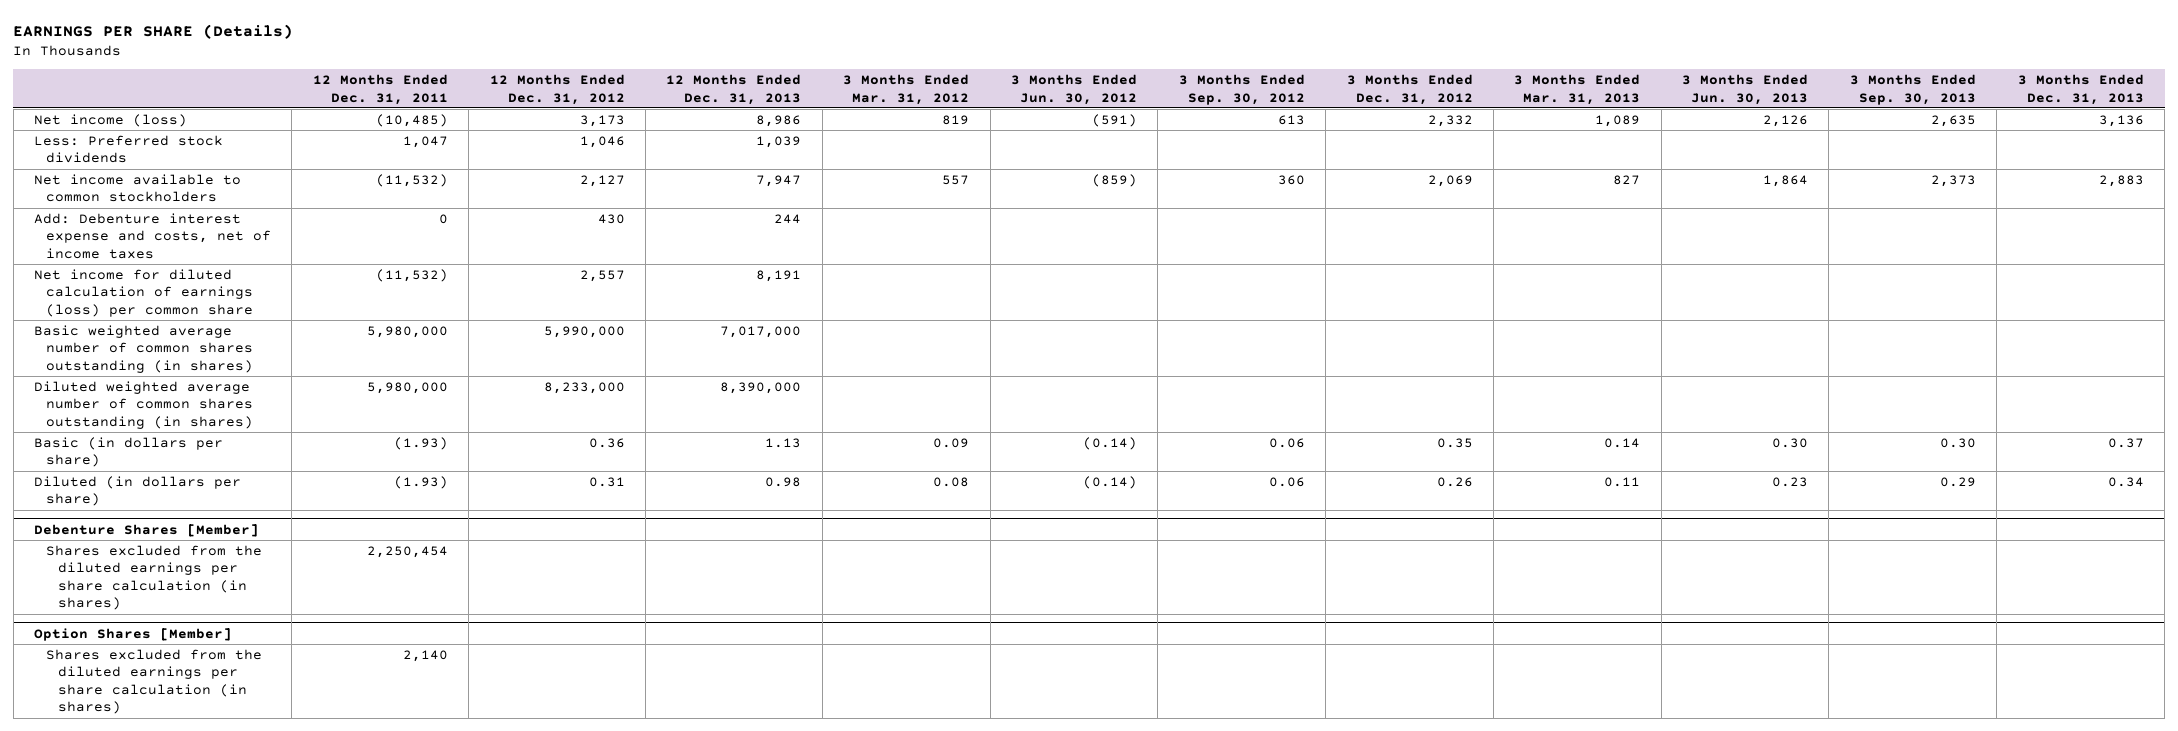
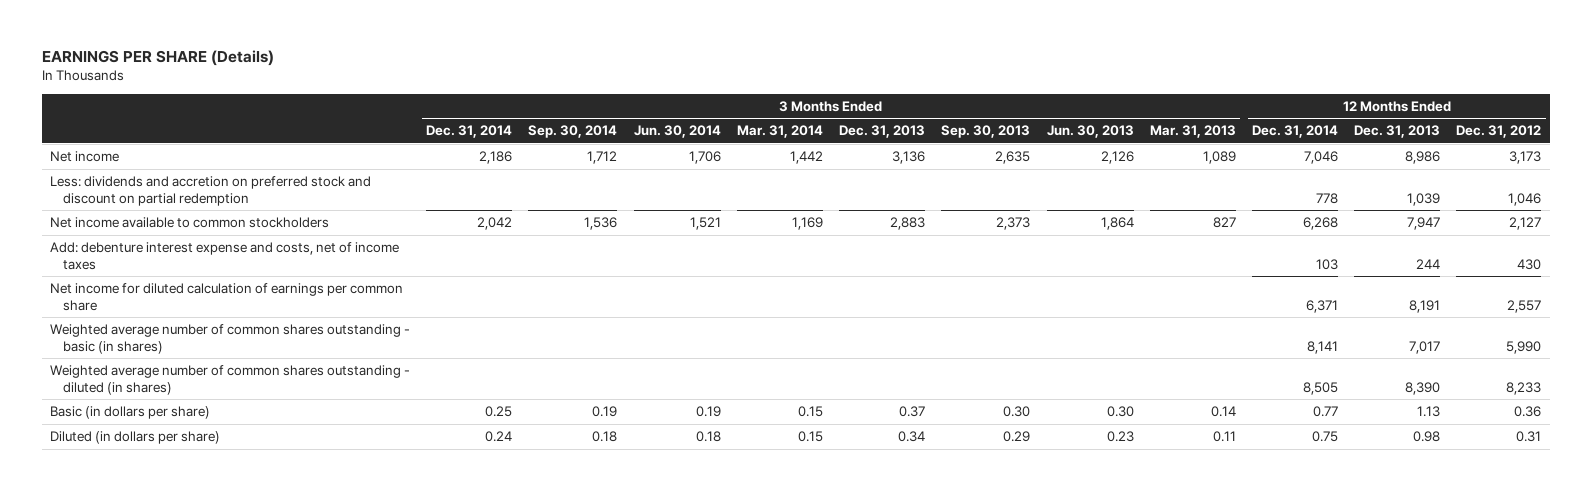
- | 12 Months Ended Dec. 31, 2011 | 12 Months Ended Dec. 31, 2012 | 12 Months Ended Dec. 31, 2013 | 3 Months Ended Mar. 31, 2012 | 3 Months Ended Jun. 30, 2012 | 3 Months Ended Sep. 30, 2012 | 3 Months Ended Dec. 31, 2012 | 3 Months Ended Mar. 31, 2013 | 3 Months Ended Jun. 30, 2013 | 3 Months Ended Sep. 30, 2013 | 3 Months Ended Dec. 31, 2013
+ | 3 Months Ended Dec. 31, 2014 | 3 Months Ended Sep. 30, 2014 | 3 Months Ended Jun. 30, 2014 | 3 Months Ended Mar. 31, 2014 | 3 Months Ended Dec. 31, 2013 | 3 Months Ended Sep. 30, 2013 | 3 Months Ended Jun. 30, 2013 | 3 Months Ended Mar. 31, 2013 | 12 Months Ended Dec. 31, 2014 | 12 Months Ended Dec. 31, 2013 | 12 Months Ended Dec. 31, 2012
- Net income (loss) | (10,485) | 3,173 | 8,986 | 819 | (591) | 613 | 2,332 | 1,089 | 2,126 | 2,635 | 3,136
- Less: Preferred stock dividends | 1,047 | 1,046 | 1,039 | | | | | | | |
+ Net income | 2,186 | 1,712 | 1,706 | 1,442 | 3,136 | 2,635 | 2,126 | 1,089 | 7,046 | 8,986 | 3,173
+ Less: dividends and accretion on preferred stock and discount on partial redemption | | | | | | | | | 778 | 1,039 | 1,046
- Add: Debenture interest expense and costs, net of income taxes | 0 | 430 | 244 | | | | | | | |
- Net income for diluted calculation of earnings (loss) per common share | (11,532) | 2,557 | 8,191 | | | | | | | |
- Basic weighted average number of common shares outstanding (in shares) | 5,980,000 | 5,990,000 | 7,017,000 | | | | | | | |
- Diluted weighted average number of common shares outstanding (in shares) | 5,980,000 | 8,233,000 | 8,390,000 | | | | | | | |
+ Add: debenture interest expense and costs, net of income taxes | | | | | | | | | 103 | 244 | 430
+ Net income for diluted calculation of earnings per common share | | | | | | | | | 6,371 | 8,191 | 2,557
+ Weighted average number of common shares outstanding - basic (in shares) | | | | | | | | | 8,141 | 7,017 | 5,990
+ Weighted average number of common shares outstanding - diluted (in shares) | | | | | | | | | 8,505 | 8,390 | 8,233
- Debenture Shares [Member]
- Shares excluded from the diluted earnings per share calculation (in shares) | 2,250,454 | | | | | | | | | |
- Option Shares [Member]
- Shares excluded from the diluted earnings per share calculation (in shares) | 2,140 | | | | | | | | | |

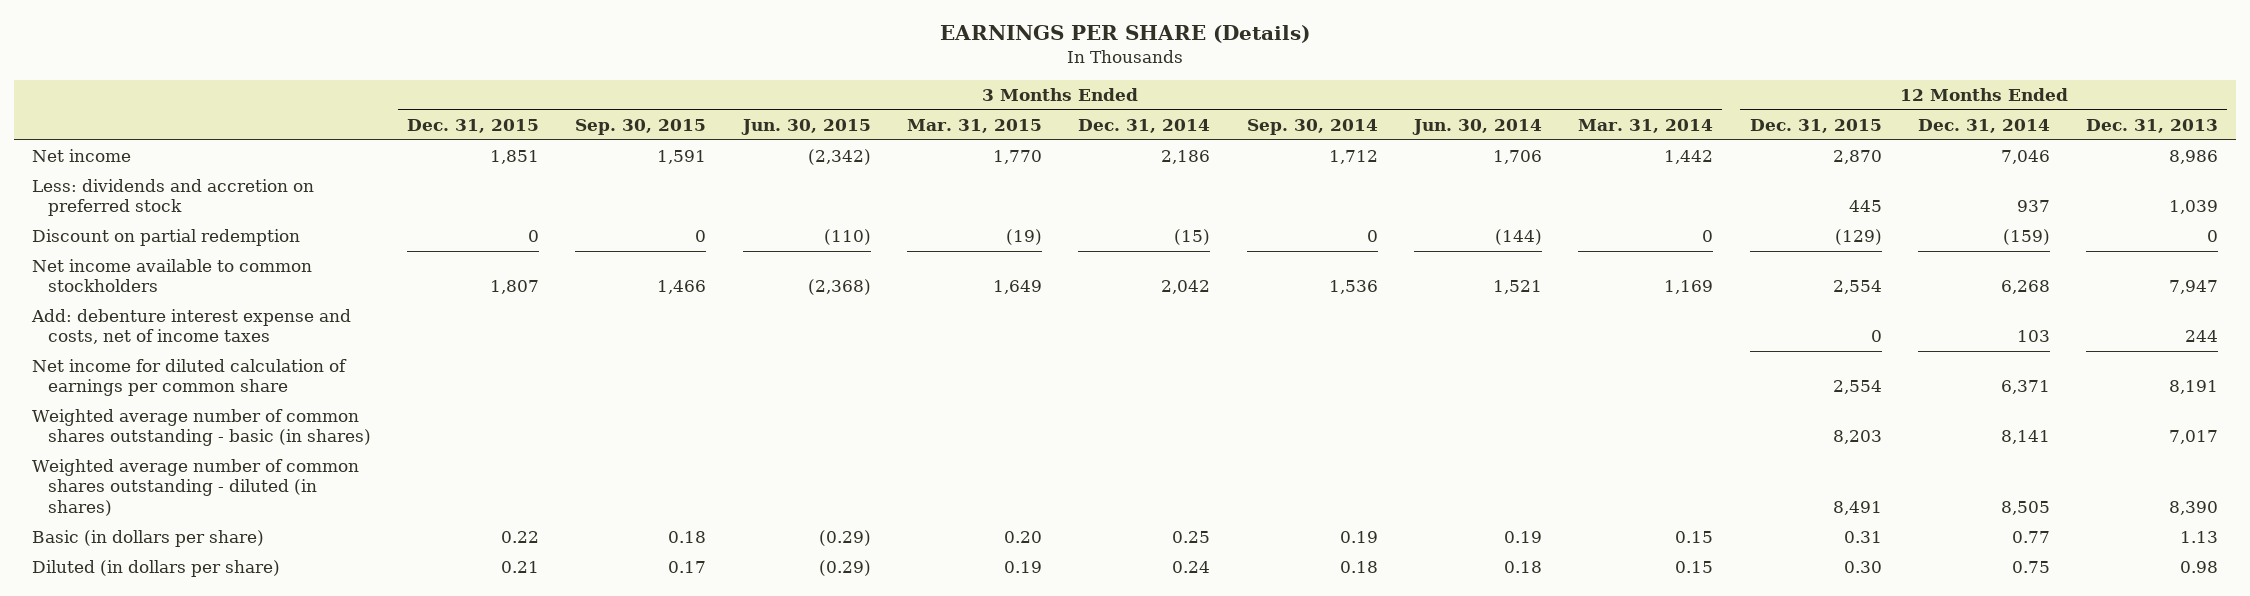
- | 3 Months Ended Dec. 31, 2014 | 3 Months Ended Sep. 30, 2014 | 3 Months Ended Jun. 30, 2014 | 3 Months Ended Mar. 31, 2014 | 3 Months Ended Dec. 31, 2013 | 3 Months Ended Sep. 30, 2013 | 3 Months Ended Jun. 30, 2013 | 3 Months Ended Mar. 31, 2013 | 12 Months Ended Dec. 31, 2014 | 12 Months Ended Dec. 31, 2013 | 12 Months Ended Dec. 31, 2012
+ | 3 Months Ended Dec. 31, 2015 | 3 Months Ended Sep. 30, 2015 | 3 Months Ended Jun. 30, 2015 | 3 Months Ended Mar. 31, 2015 | 3 Months Ended Dec. 31, 2014 | 3 Months Ended Sep. 30, 2014 | 3 Months Ended Jun. 30, 2014 | 3 Months Ended Mar. 31, 2014 | 12 Months Ended Dec. 31, 2015 | 12 Months Ended Dec. 31, 2014 | 12 Months Ended Dec. 31, 2013
- Less: dividends and accretion on preferred stock and discount on partial redemption | | | | | | | | | 778 | 1,039 | 1,046
+ Less: dividends and accretion on preferred stock | | | | | | | | | 445 | 937 | 1,039
+ Discount on partial redemption | 0 | 0 | (110) | (19) | (15) | 0 | (144) | 0 | (129) | (159) | 0

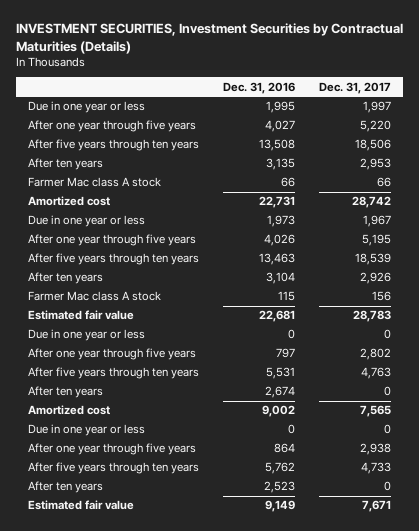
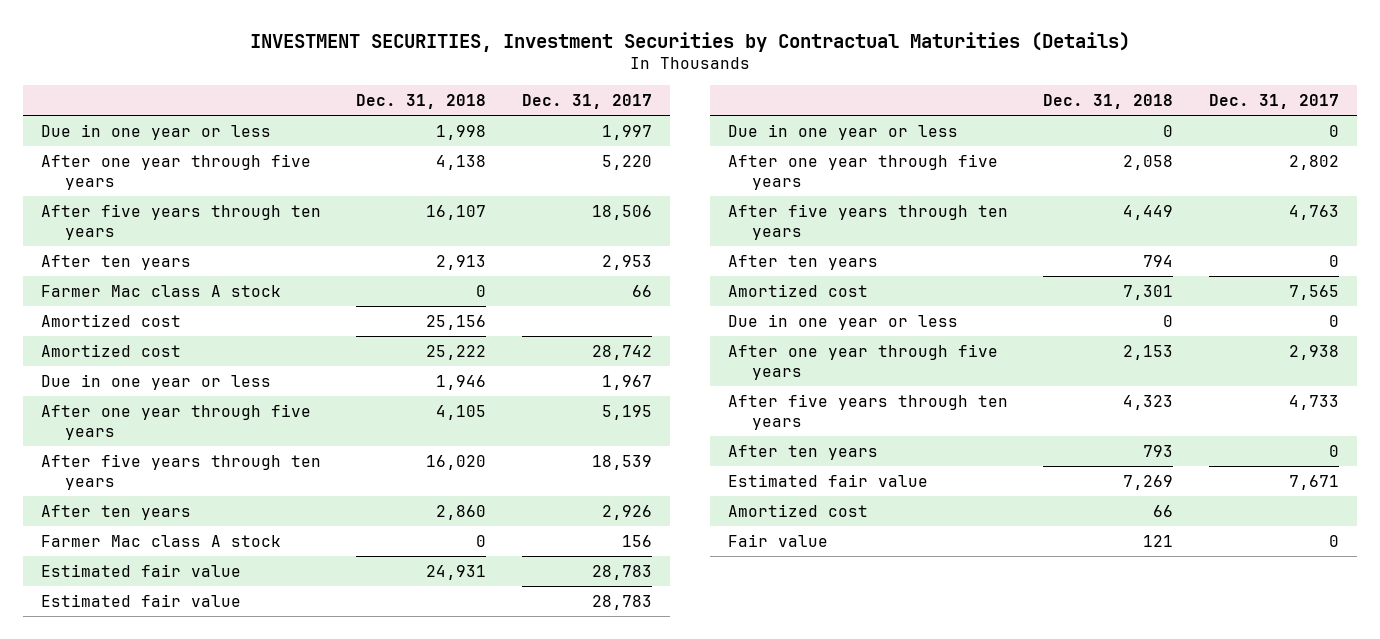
- | Dec. 31, 2016 | Dec. 31, 2017
+ | Dec. 31, 2018 | Dec. 31, 2017
+ Amortized cost | 25,156 |
+ Estimated fair value | | 28,783
+ Amortized cost | 66 |
+ Fair value | 121 | 0

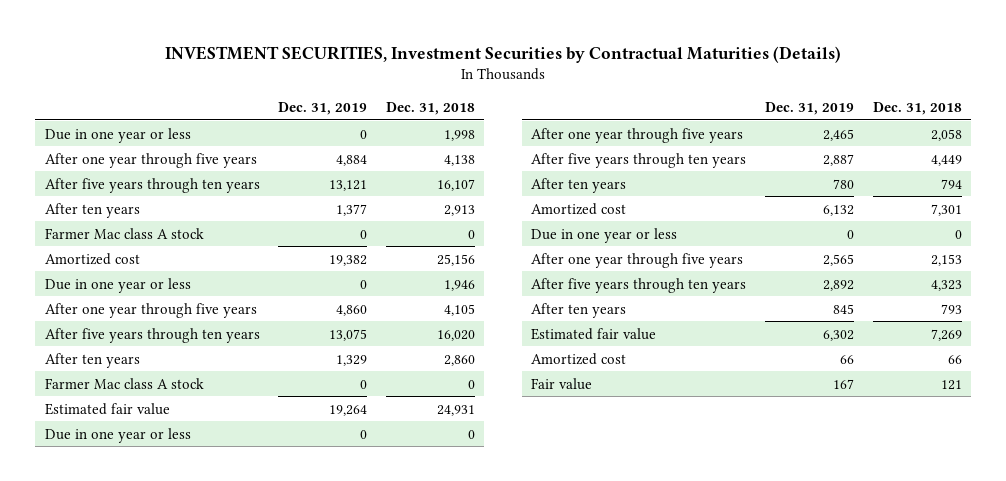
- | Dec. 31, 2018 | Dec. 31, 2017
+ | Dec. 31, 2019 | Dec. 31, 2018
- Amortized cost | 25,222 | 28,742
- Estimated fair value | | 28,783

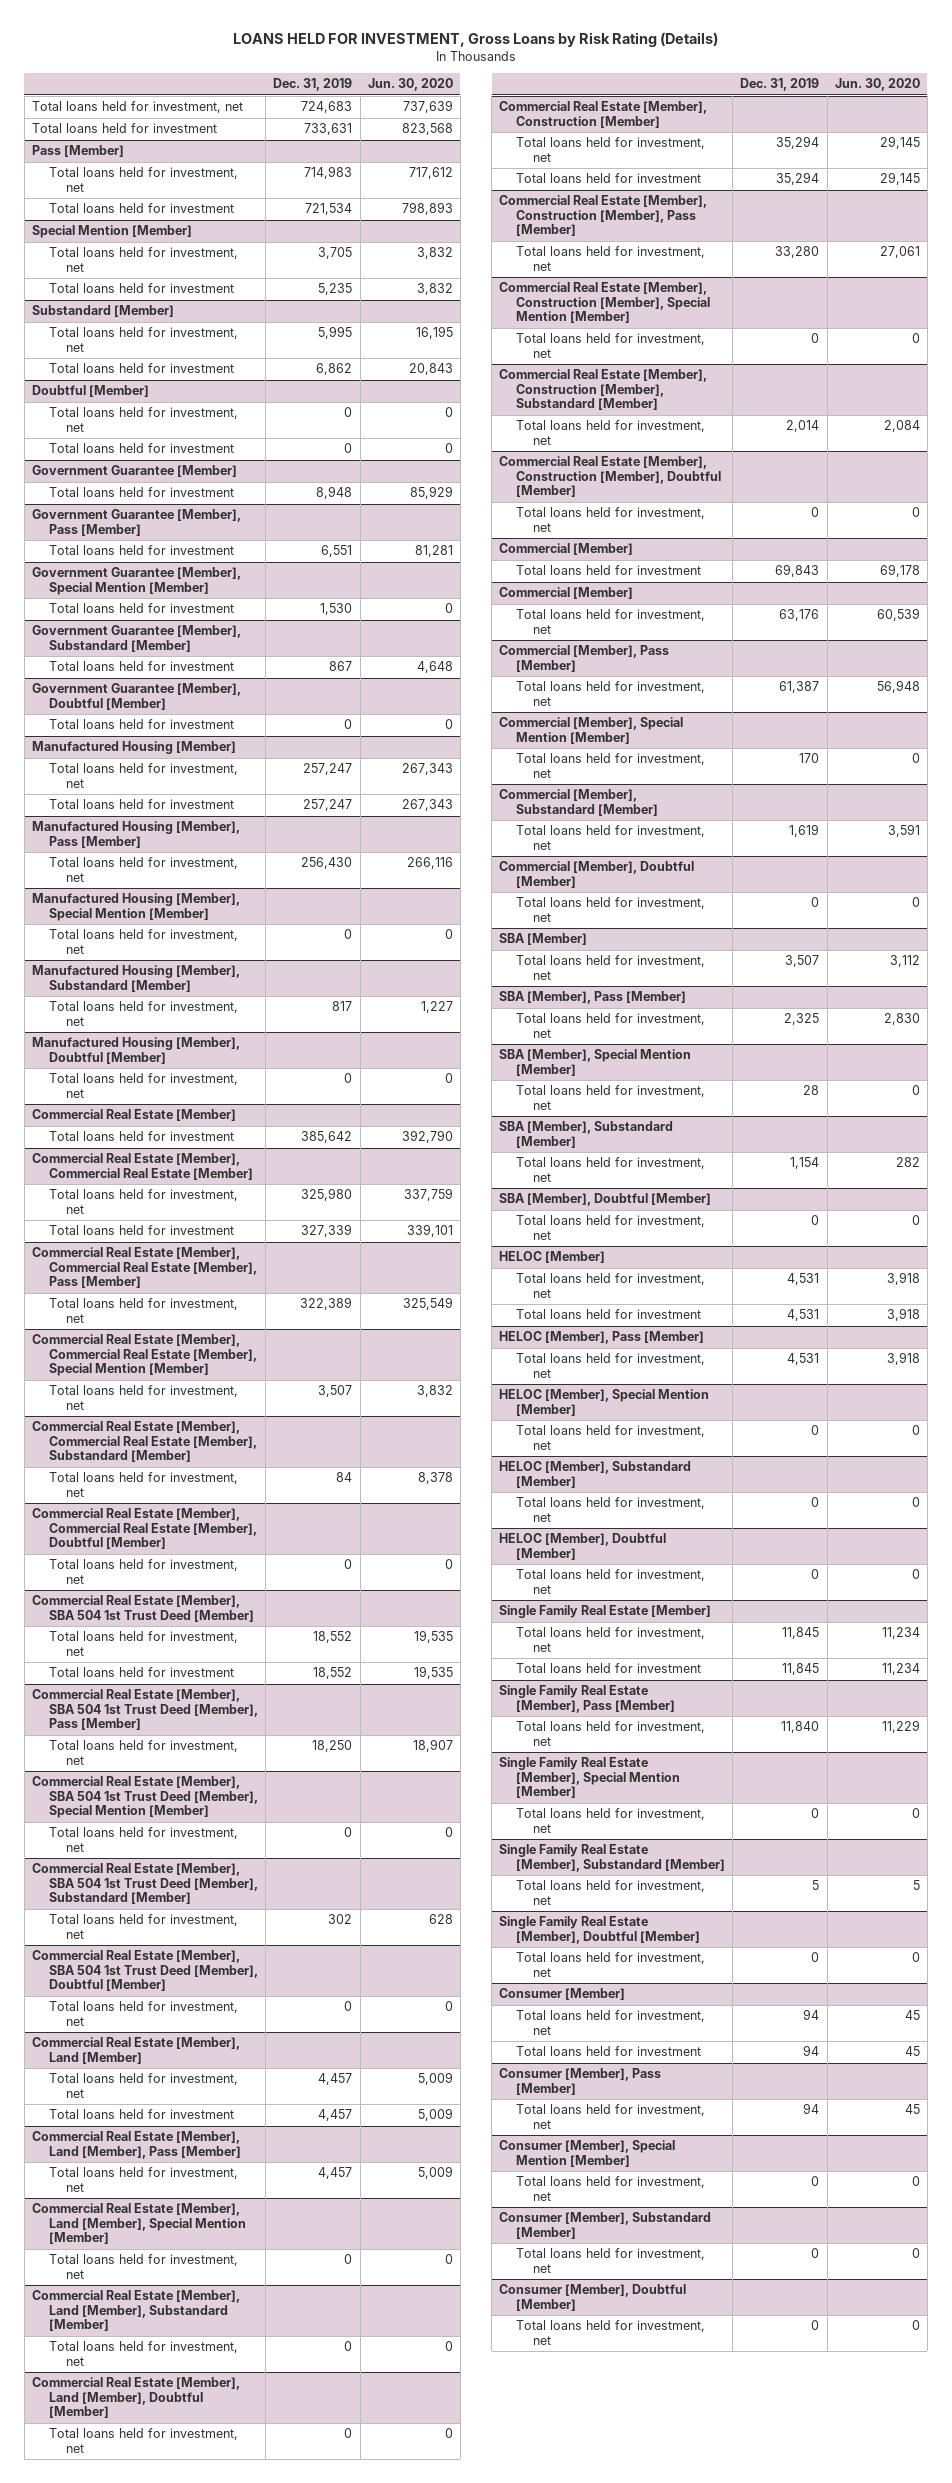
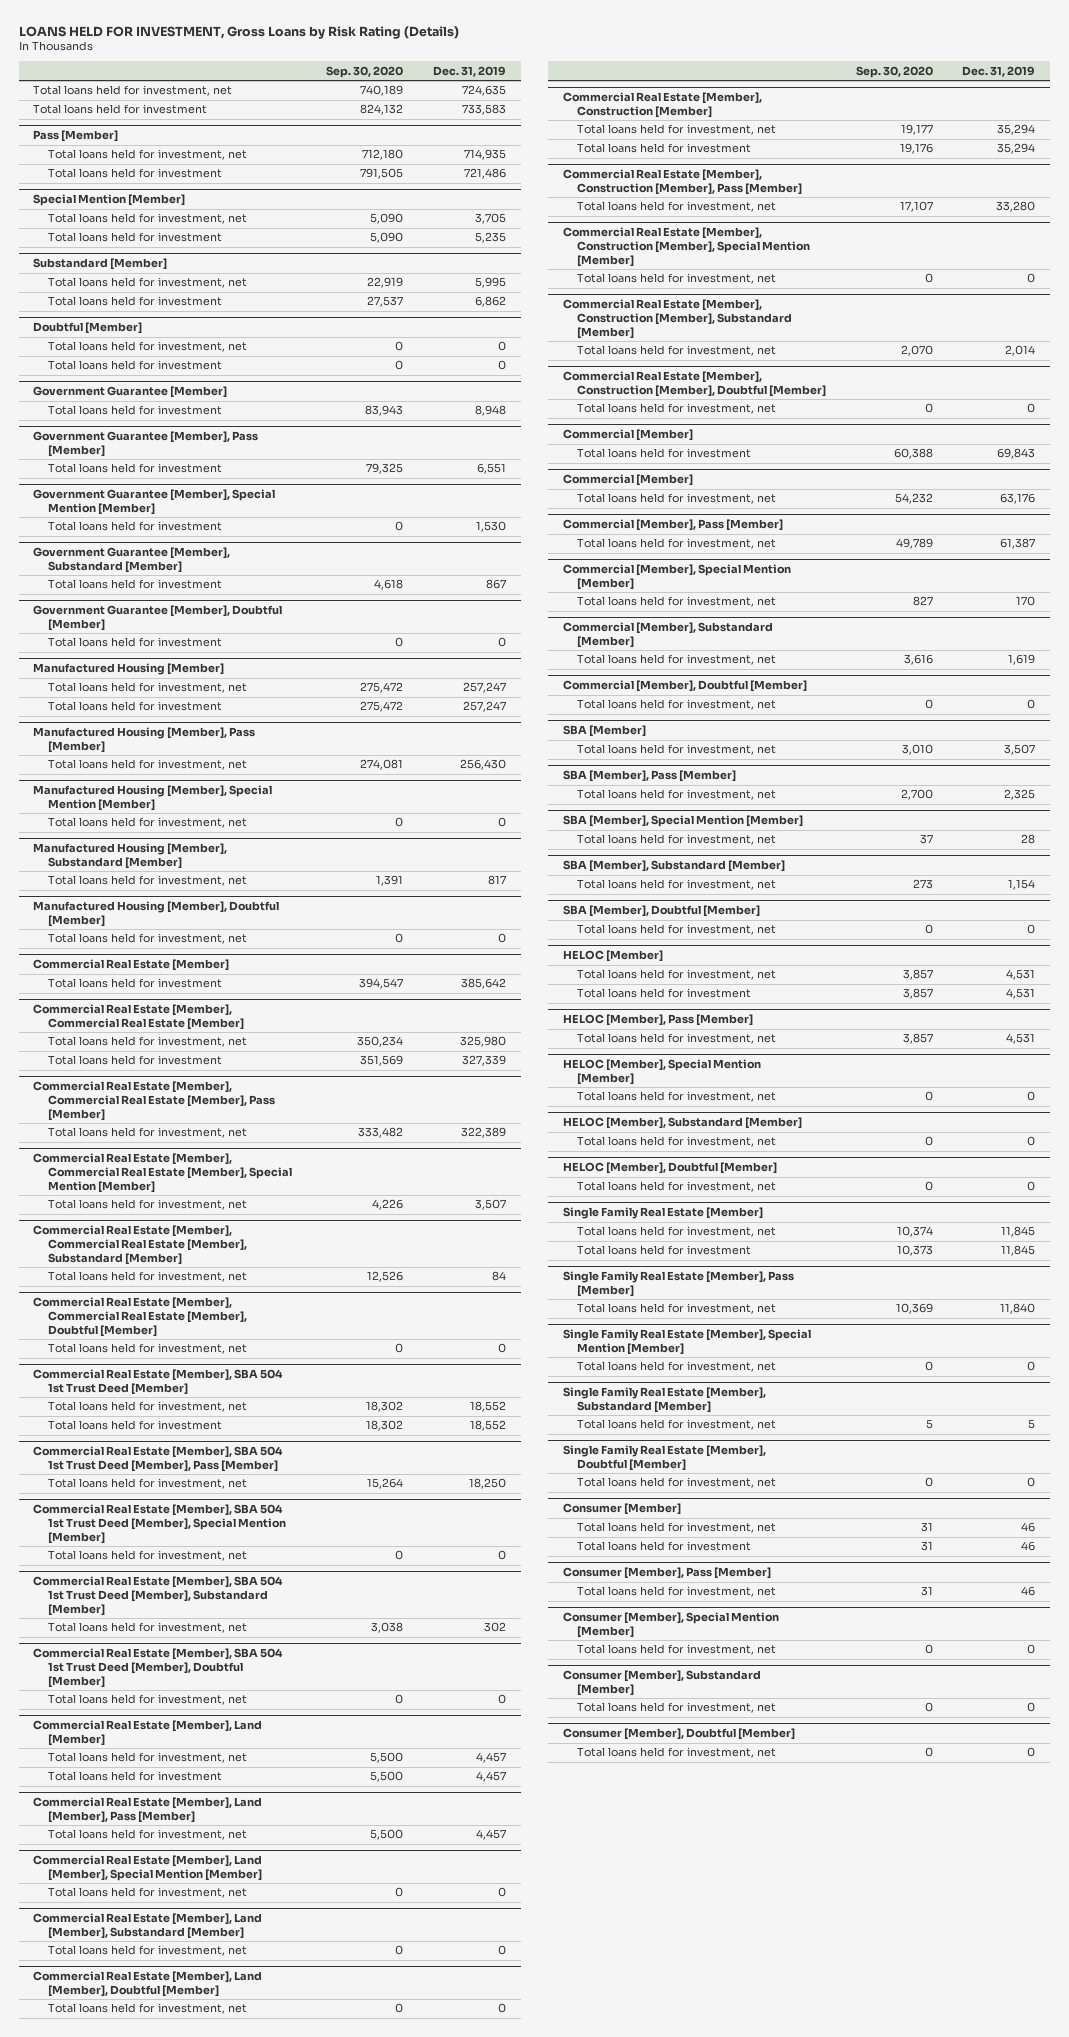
- | Dec. 31, 2019 | Jun. 30, 2020
+ | Sep. 30, 2020 | Dec. 31, 2019
- Total loans held for investment, net | 724,683 | 737,639
- Total loans held for investment | 733,631 | 823,568
+ Total loans held for investment, net | 740,189 | 724,635
+ Total loans held for investment | 824,132 | 733,583
@ Pass [Member]
- Total loans held for investment, net | 714,983 | 717,612
- Total loans held for investment | 721,534 | 798,893
+ Total loans held for investment, net | 712,180 | 714,935
+ Total loans held for investment | 791,505 | 721,486
@ Consumer [Member]
- Total loans held for investment, net | 94 | 45
- Total loans held for investment | 94 | 45
+ Total loans held for investment, net | 31 | 46
+ Total loans held for investment | 31 | 46
@ Consumer [Member], Pass [Member]
- Total loans held for investment, net | 94 | 45
+ Total loans held for investment, net | 31 | 46

